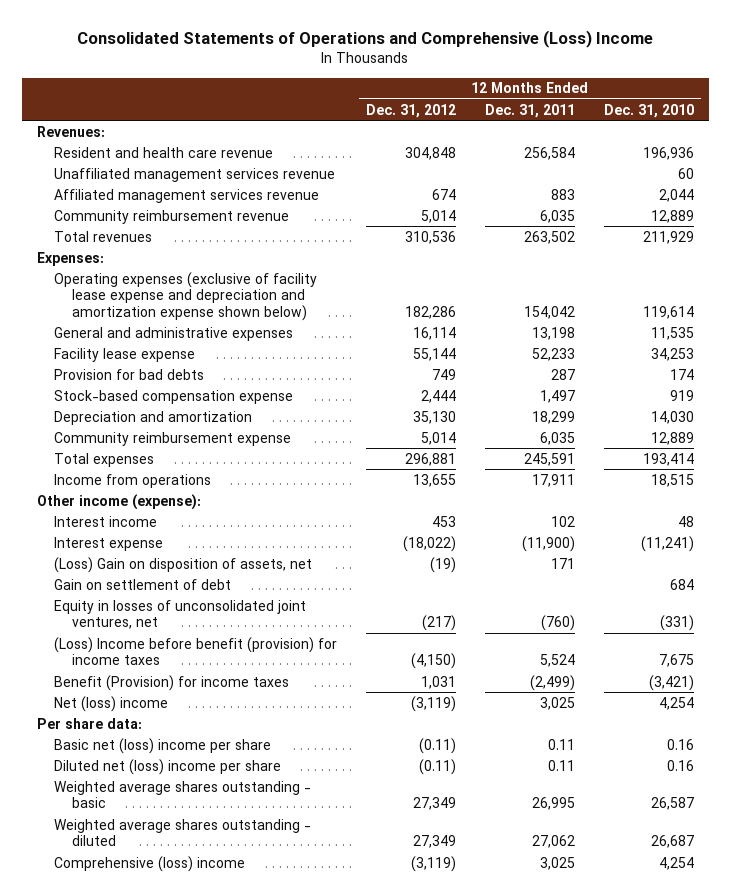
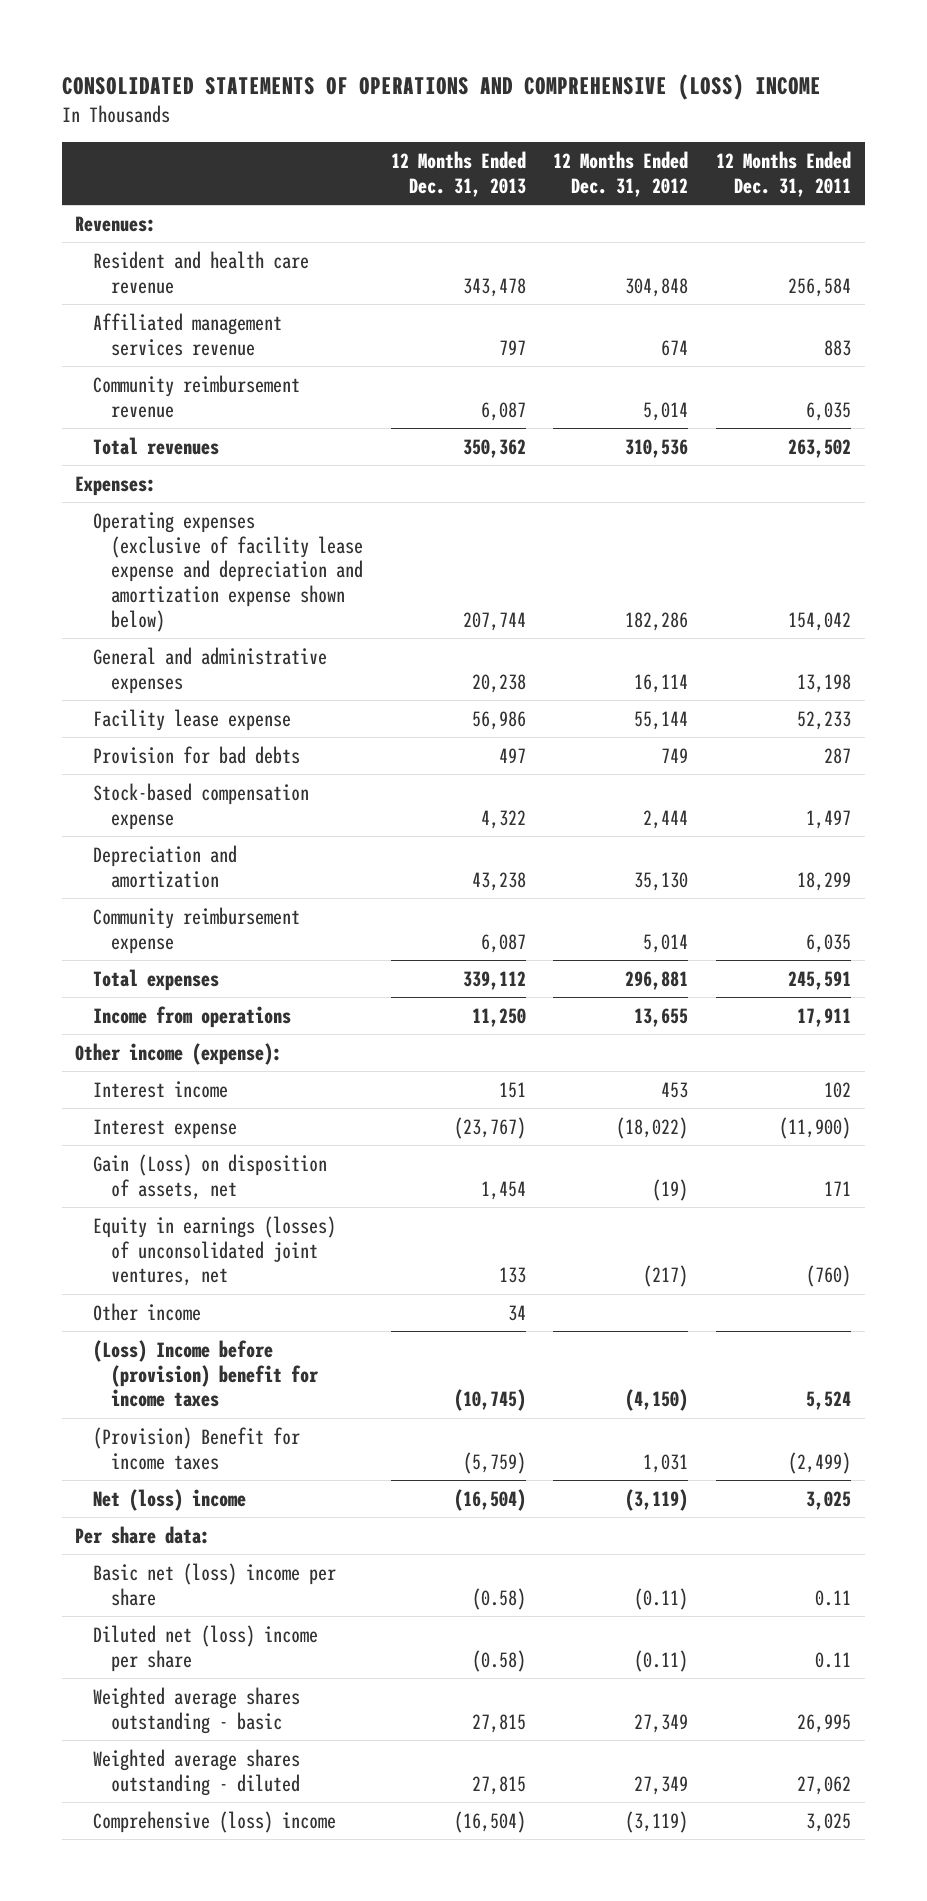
- Consolidated Statements of Operations and Comprehensive (Loss) Income
+ CONSOLIDATED STATEMENTS OF OPERATIONS AND COMPREHENSIVE (LOSS) INCOME
- | 12 Months Ended Dec. 31, 2012 | 12 Months Ended Dec. 31, 2011 | 12 Months Ended Dec. 31, 2010
+ | 12 Months Ended Dec. 31, 2013 | 12 Months Ended Dec. 31, 2012 | 12 Months Ended Dec. 31, 2011
- Unaffiliated management services revenue | | | 60
- (Loss) Gain on disposition of assets, net | (19) | 171 |
- Gain on settlement of debt | | | 684
- Equity in losses of unconsolidated joint ventures, net | (217) | (760) | (331)
- (Loss) Income before benefit (provision) for income taxes | (4,150) | 5,524 | 7,675
- Benefit (Provision) for income taxes | 1,031 | (2,499) | (3,421)
+ Gain (Loss) on disposition of assets, net | 1,454 | (19) | 171
+ Equity in earnings (losses) of unconsolidated joint ventures, net | 133 | (217) | (760)
+ Other income | 34 | |
+ (Loss) Income before (provision) benefit for income taxes | (10,745) | (4,150) | 5,524
+ (Provision) Benefit for income taxes | (5,759) | 1,031 | (2,499)

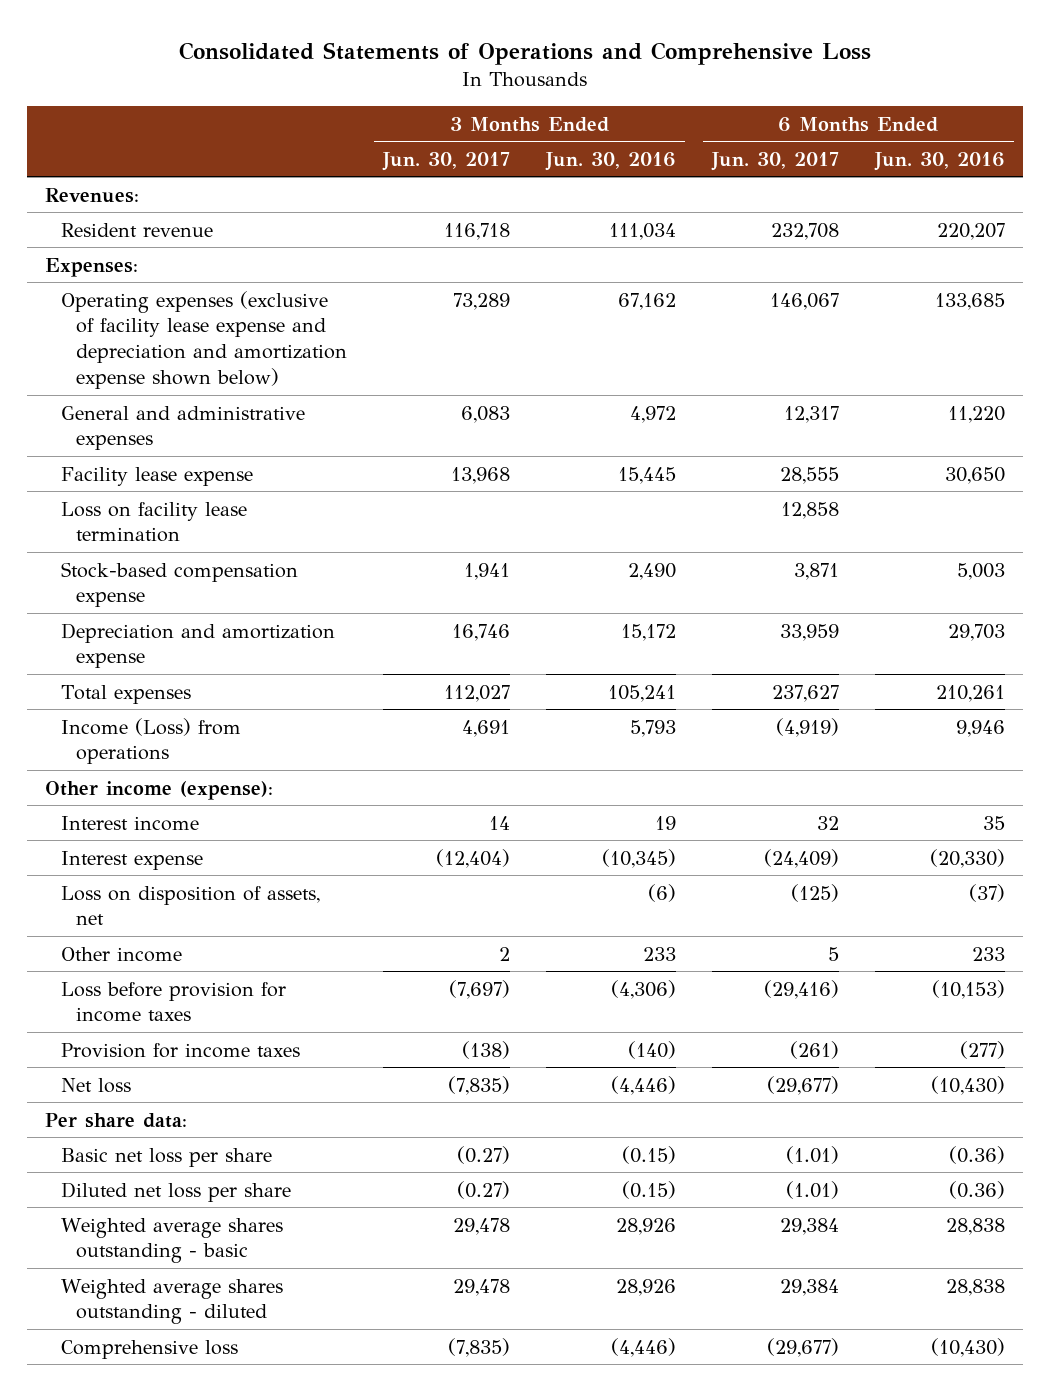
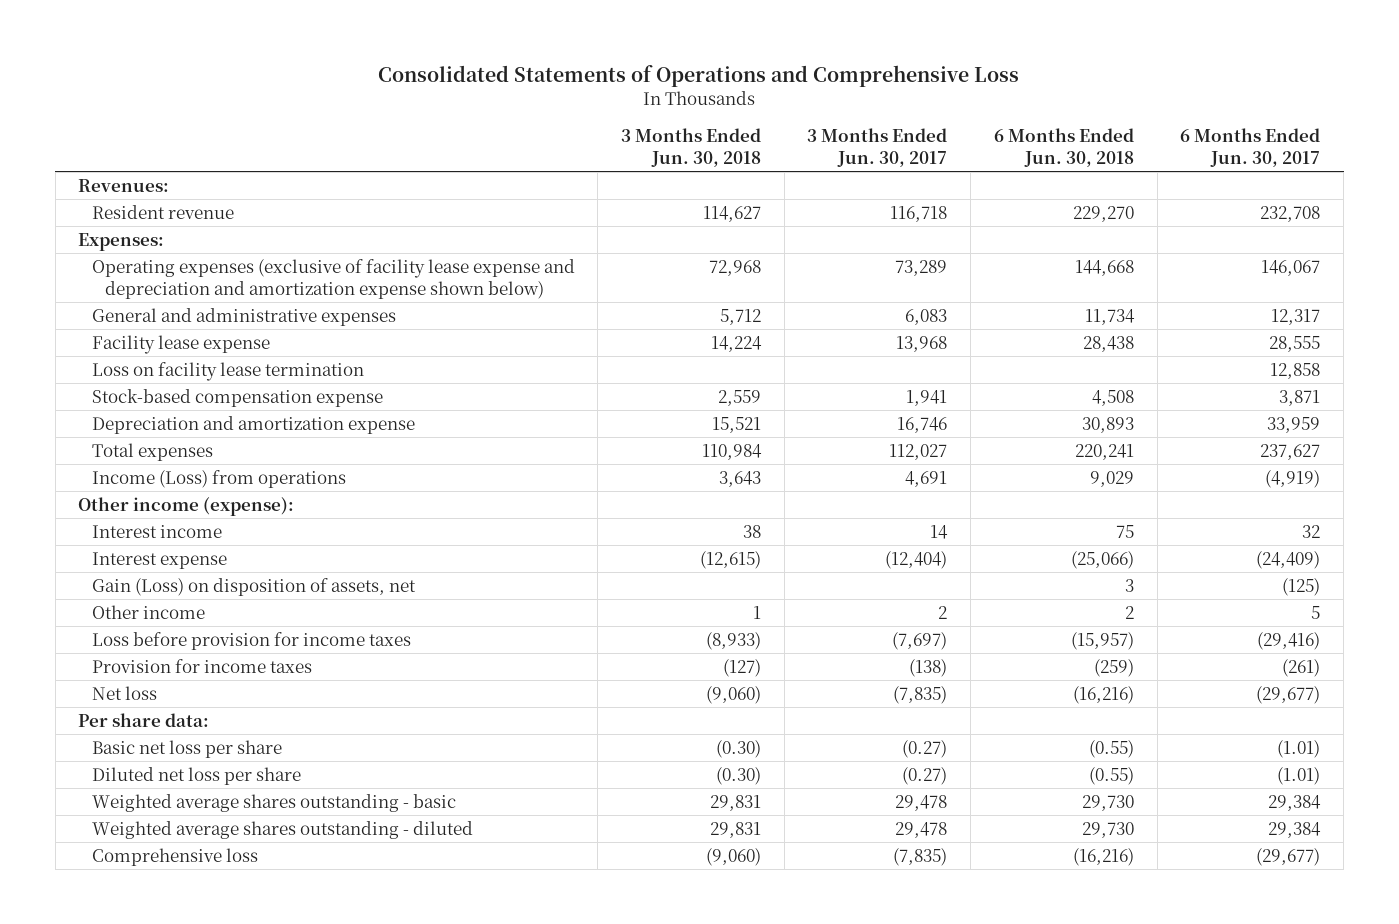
- | 3 Months Ended Jun. 30, 2017 | 3 Months Ended Jun. 30, 2016 | 6 Months Ended Jun. 30, 2017 | 6 Months Ended Jun. 30, 2016
+ | 3 Months Ended Jun. 30, 2018 | 3 Months Ended Jun. 30, 2017 | 6 Months Ended Jun. 30, 2018 | 6 Months Ended Jun. 30, 2017
- Loss on disposition of assets, net | | (6) | (125) | (37)
+ Gain (Loss) on disposition of assets, net | | | 3 | (125)

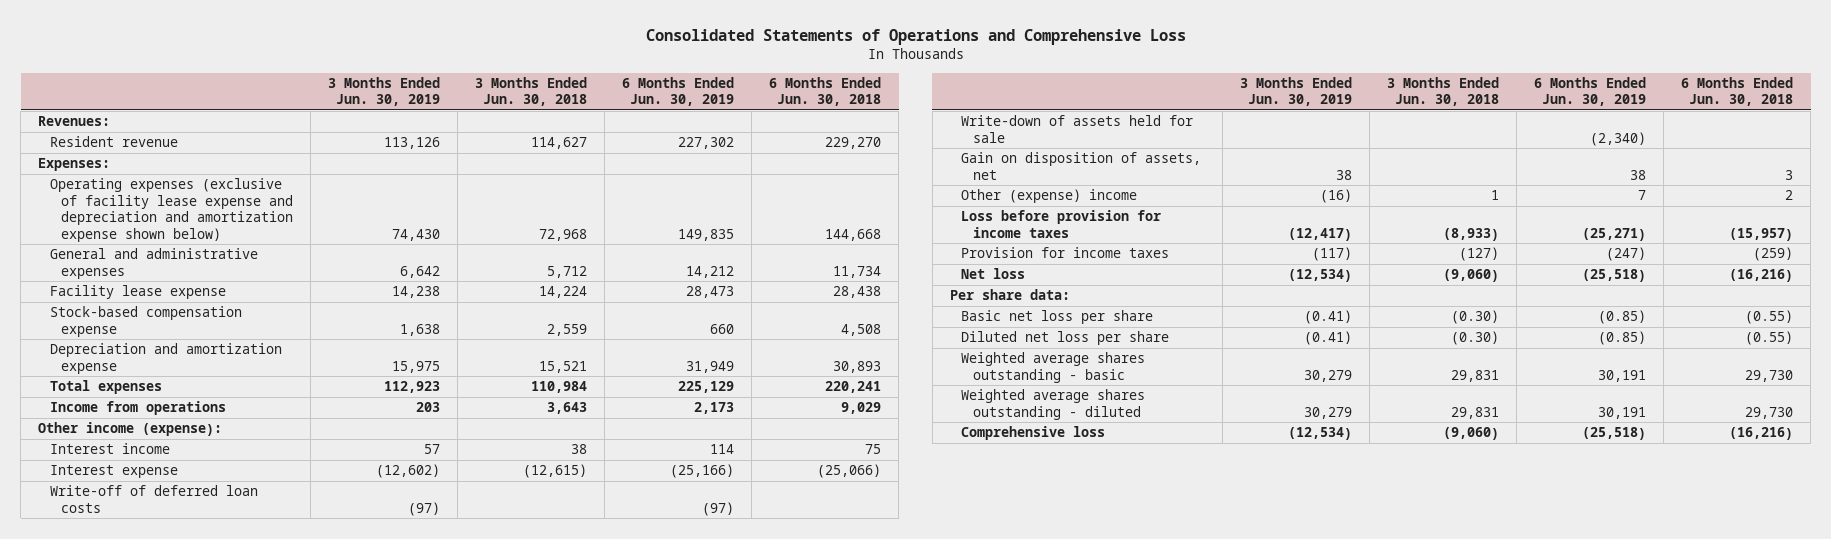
- | 3 Months Ended Jun. 30, 2018 | 3 Months Ended Jun. 30, 2017 | 6 Months Ended Jun. 30, 2018 | 6 Months Ended Jun. 30, 2017
+ | 3 Months Ended Jun. 30, 2019 | 3 Months Ended Jun. 30, 2018 | 6 Months Ended Jun. 30, 2019 | 6 Months Ended Jun. 30, 2018
- Loss on facility lease termination | | | | 12,858
- Income (Loss) from operations | 3,643 | 4,691 | 9,029 | (4,919)
+ Income from operations | 203 | 3,643 | 2,173 | 9,029
- Gain (Loss) on disposition of assets, net | | | 3 | (125)
- Other income | 1 | 2 | 2 | 5
+ Write-off of deferred loan costs | (97) | | (97) |
+ Write-down of assets held for sale | | | (2,340) |
+ Gain on disposition of assets, net | 38 | | 38 | 3
+ Other (expense) income | (16) | 1 | 7 | 2

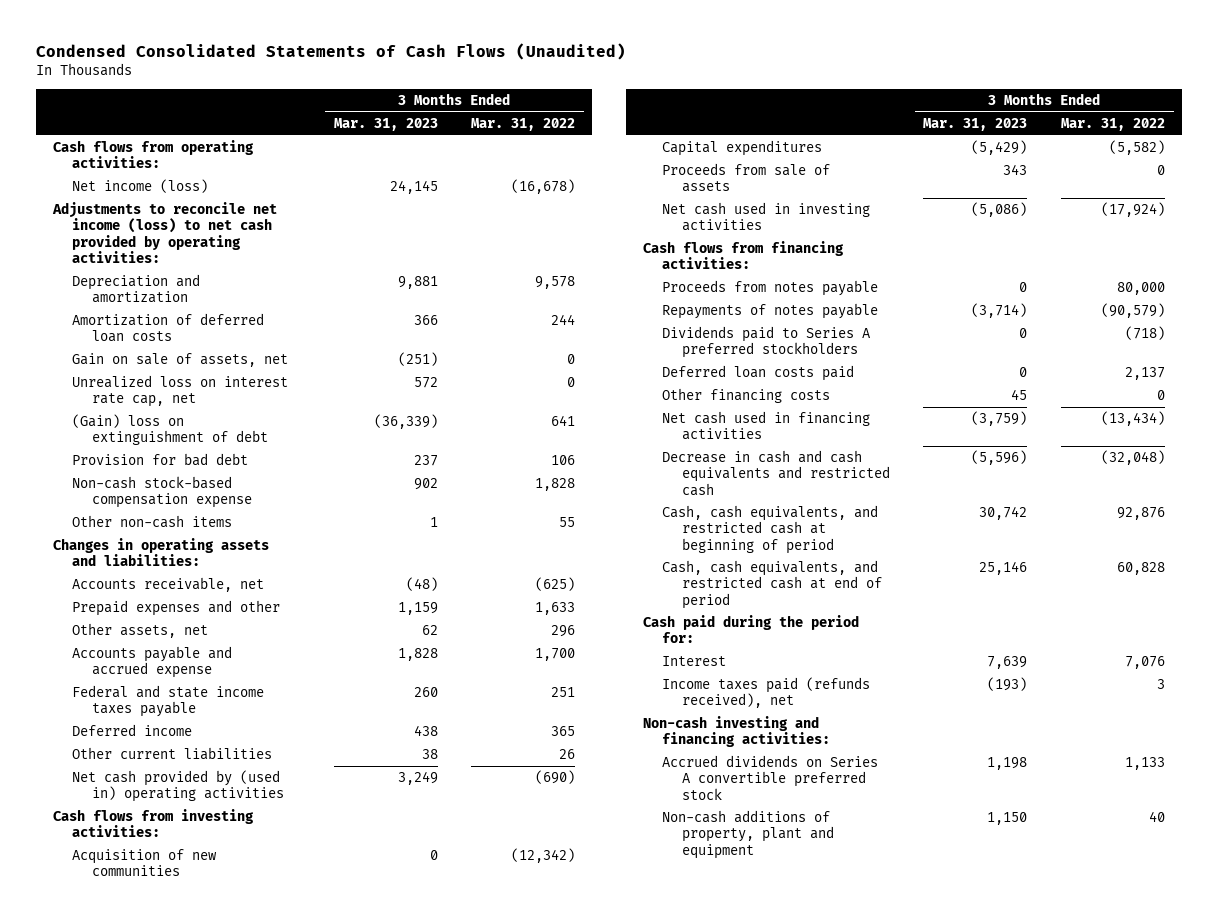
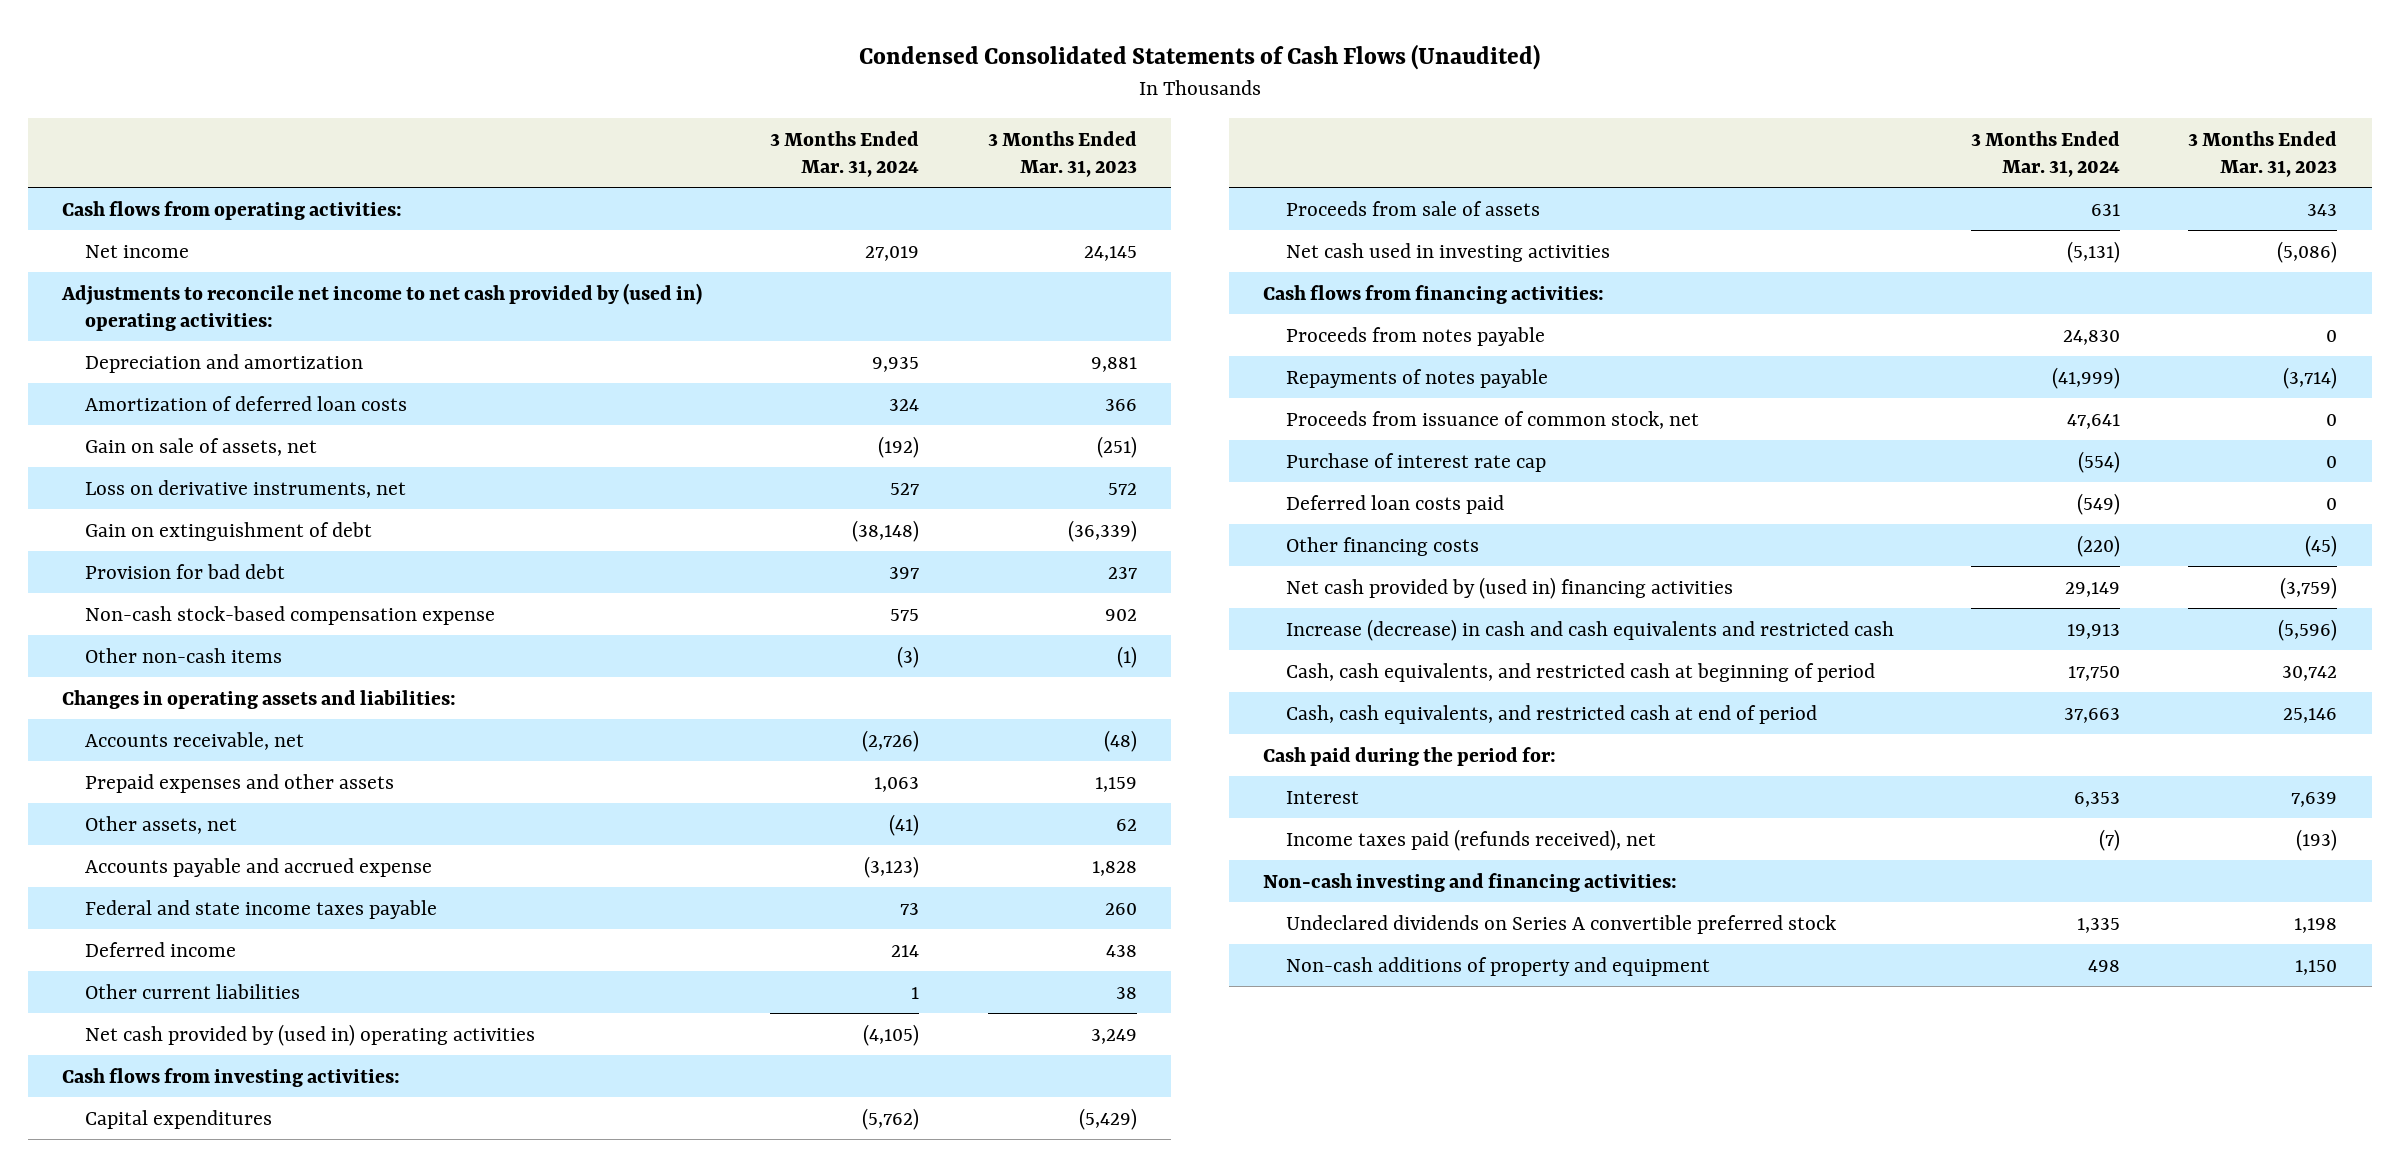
- | 3 Months Ended Mar. 31, 2023 | 3 Months Ended Mar. 31, 2022
+ | 3 Months Ended Mar. 31, 2024 | 3 Months Ended Mar. 31, 2023
- Net income (loss) | 24,145 | (16,678)
- Adjustments to reconcile net income (loss) to net cash provided by operating activities:
+ Net income | 27,019 | 24,145
+ Adjustments to reconcile net income to net cash provided by (used in) operating activities:
- Unrealized loss on interest rate cap, net | 572 | 0
- (Gain) loss on extinguishment of debt | (36,339) | 641
+ Loss on derivative instruments, net | 527 | 572
+ Gain on extinguishment of debt | (38,148) | (36,339)
- Other non-cash items | 1 | 55
+ Other non-cash items | (3) | (1)
- Prepaid expenses and other | 1,159 | 1,633
+ Prepaid expenses and other assets | 1,063 | 1,159
- Acquisition of new communities | 0 | (12,342)
- Dividends paid to Series A preferred stockholders | 0 | (718)
+ Proceeds from issuance of common stock, net | 47,641 | 0
+ Purchase of interest rate cap | (554) | 0
- Other financing costs | 45 | 0
- Net cash used in financing activities | (3,759) | (13,434)
- Decrease in cash and cash equivalents and restricted cash | (5,596) | (32,048)
+ Other financing costs | (220) | (45)
+ Net cash provided by (used in) financing activities | 29,149 | (3,759)
+ Increase (decrease) in cash and cash equivalents and restricted cash | 19,913 | (5,596)
- Accrued dividends on Series A convertible preferred stock | 1,198 | 1,133
- Non-cash additions of property, plant and equipment | 1,150 | 40
+ Undeclared dividends on Series A convertible preferred stock | 1,335 | 1,198
+ Non-cash additions of property and equipment | 498 | 1,150

